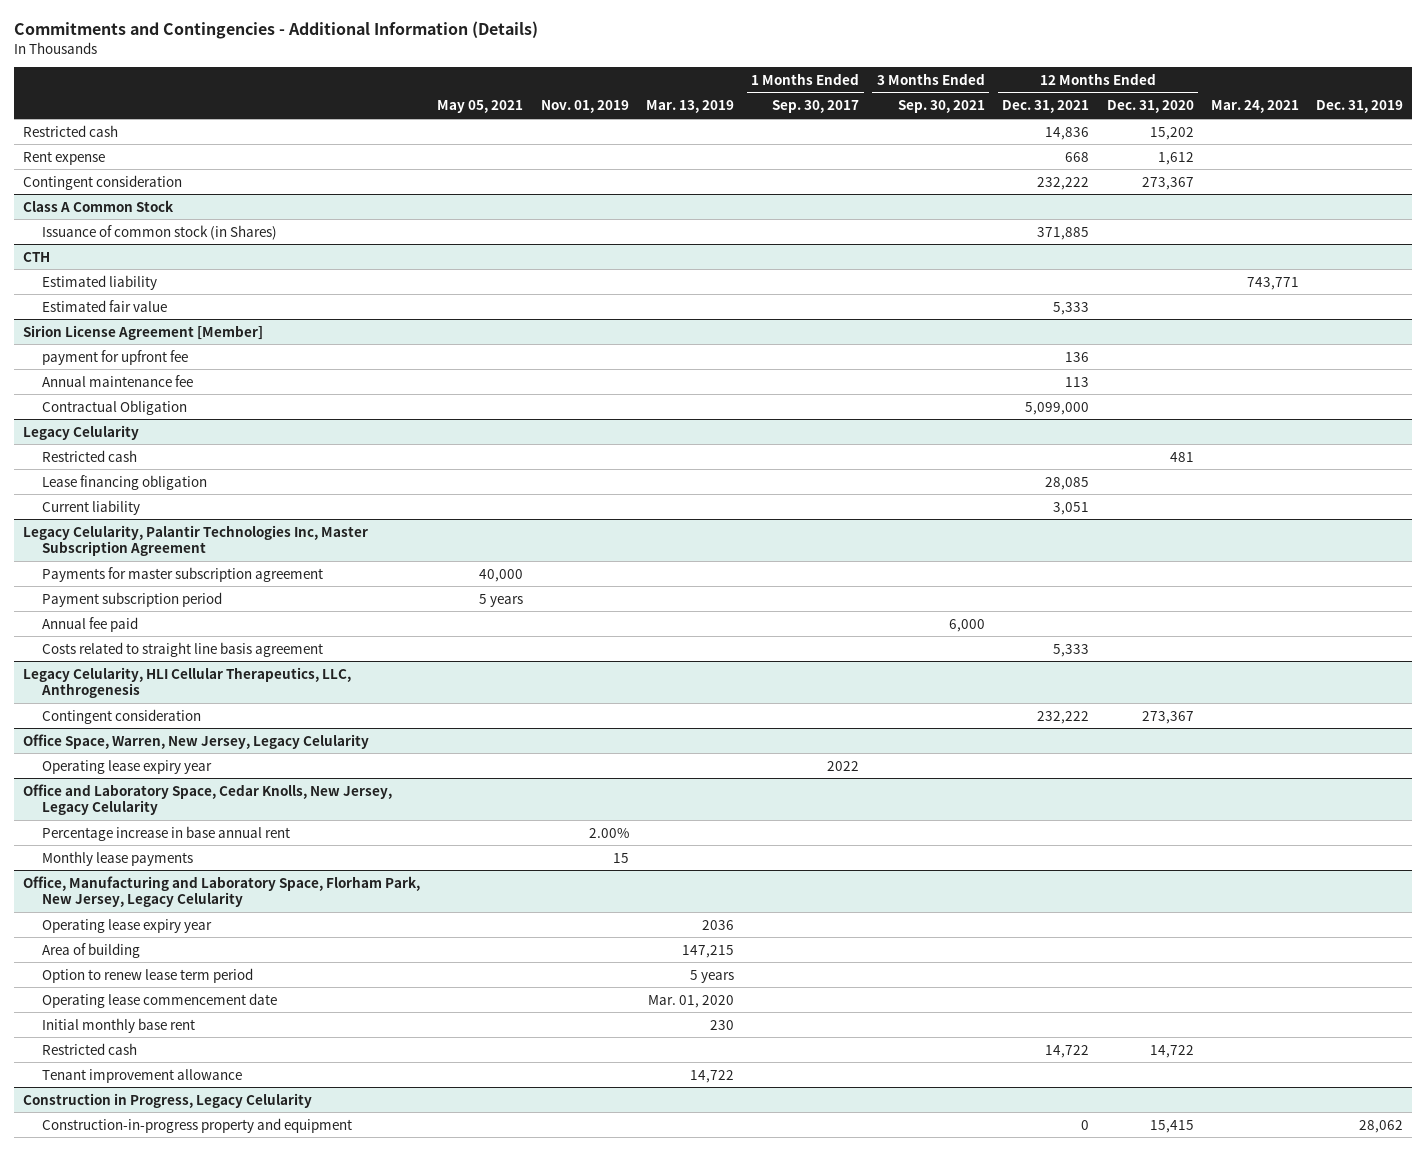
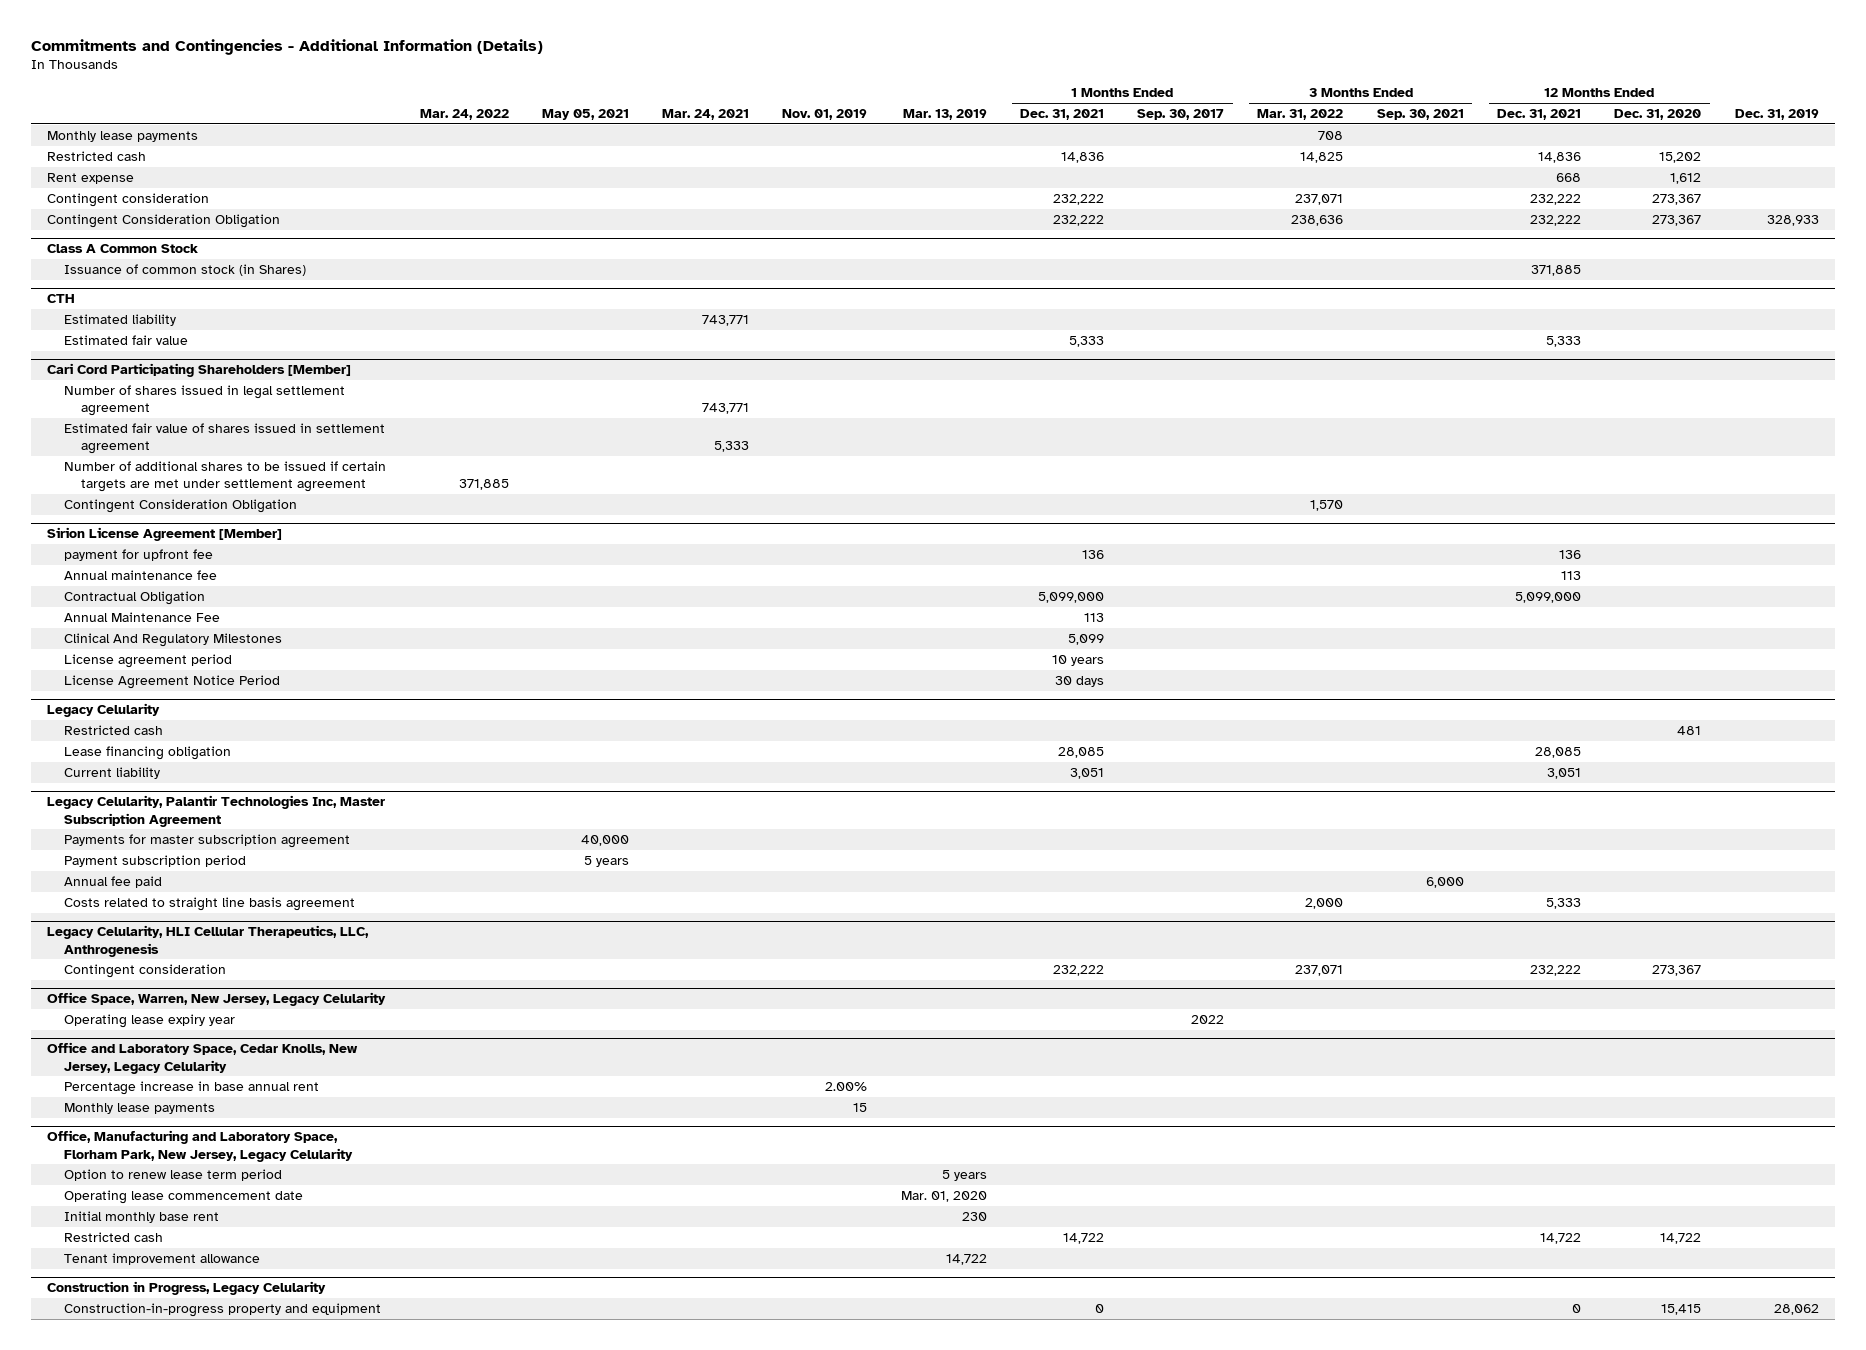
- | May 05, 2021 | Nov. 01, 2019 | Mar. 13, 2019 | 1 Months Ended Sep. 30, 2017 | 3 Months Ended Sep. 30, 2021 | 12 Months Ended Dec. 31, 2021 | 12 Months Ended Dec. 31, 2020 | Mar. 24, 2021 | Dec. 31, 2019
+ | Mar. 24, 2022 | May 05, 2021 | Mar. 24, 2021 | Nov. 01, 2019 | Mar. 13, 2019 | 1 Months Ended Dec. 31, 2021 | 1 Months Ended Sep. 30, 2017 | 3 Months Ended Mar. 31, 2022 | 3 Months Ended Sep. 30, 2021 | 12 Months Ended Dec. 31, 2021 | 12 Months Ended Dec. 31, 2020 | Dec. 31, 2019
+ Monthly lease payments | | | | | | | | 708 | | | |
+ Contingent Consideration Obligation | | | | | | 232,222 | | 238,636 | | 232,222 | 273,367 | 328,933
+ Cari Cord Participating Shareholders [Member]
+ Number of shares issued in legal settlement agreement | | | 743,771 | | | | | | | | |
+ Estimated fair value of shares issued in settlement agreement | | | 5,333 | | | | | | | | |
+ Number of additional shares to be issued if certain targets are met under settlement agreement | 371,885 | | | | | | | | | | |
+ Contingent Consideration Obligation | | | | | | | | 1,570 | | | |
@ Sirion License Agreement [Member]
+ Annual Maintenance Fee | | | | | | 113 | | | | | |
+ Clinical And Regulatory Milestones | | | | | | 5,099 | | | | | |
+ License agreement period | | | | | | 10 years | | | | | |
+ License Agreement Notice Period | | | | | | 30 days | | | | | |
@ Office, Manufacturing and Laboratory Space, Florham Park, New Jersey, Legacy Celularity
- Operating lease expiry year | | | 2036 | | | | | |
- Area of building | | | 147,215 | | | | | |

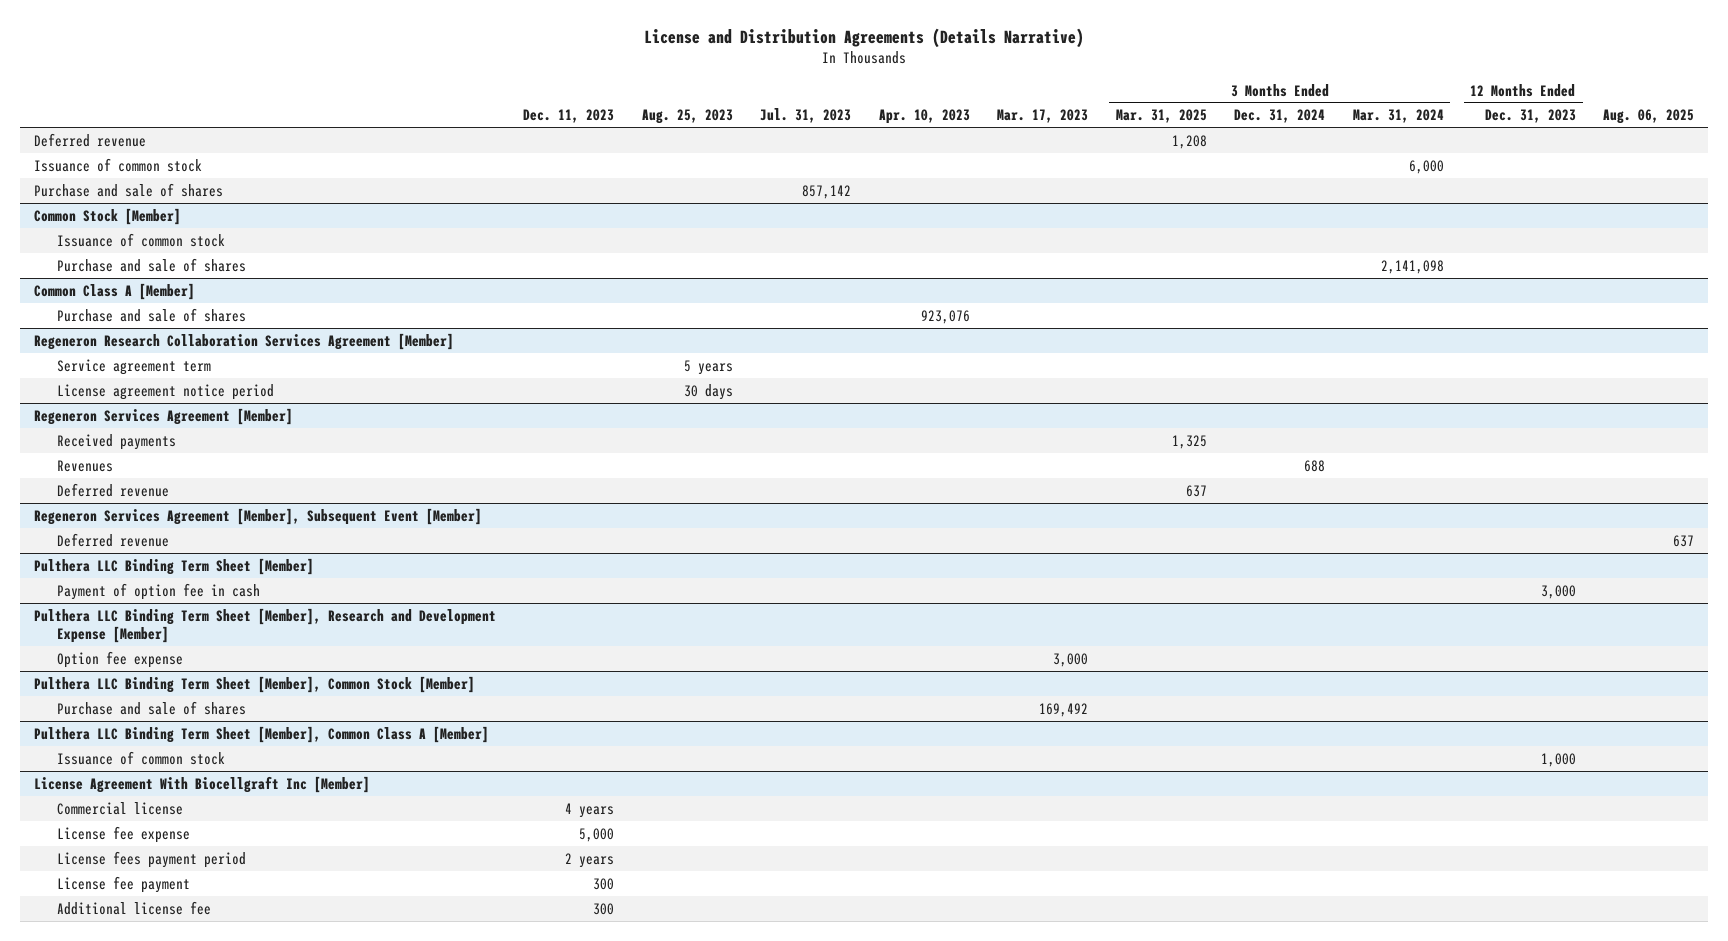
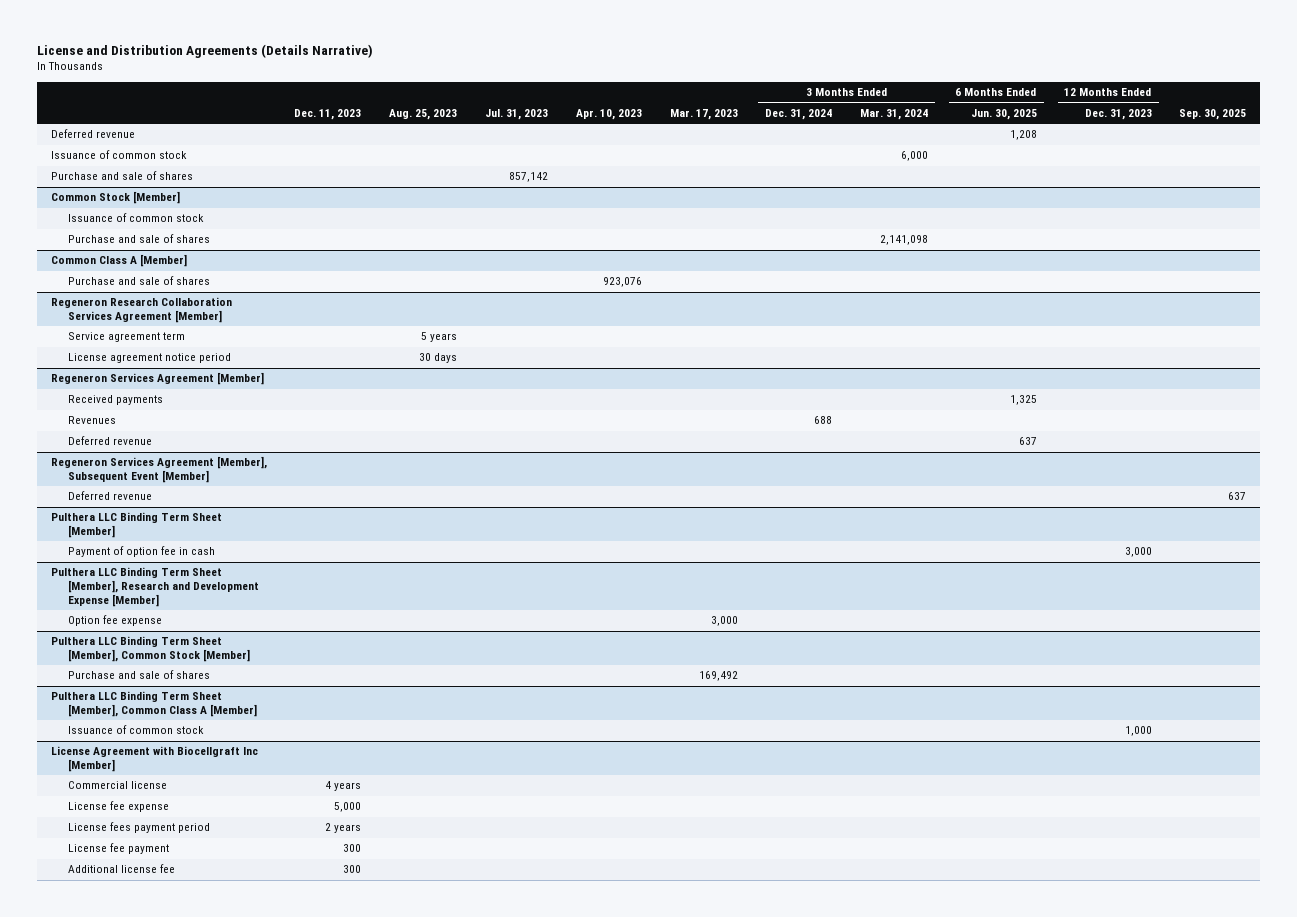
- | Dec. 11, 2023 | Aug. 25, 2023 | Jul. 31, 2023 | Apr. 10, 2023 | Mar. 17, 2023 | 3 Months Ended Mar. 31, 2025 | 3 Months Ended Dec. 31, 2024 | 3 Months Ended Mar. 31, 2024 | 12 Months Ended Dec. 31, 2023 | Aug. 06, 2025
+ | Dec. 11, 2023 | Aug. 25, 2023 | Jul. 31, 2023 | Apr. 10, 2023 | Mar. 17, 2023 | 3 Months Ended Dec. 31, 2024 | 3 Months Ended Mar. 31, 2024 | 6 Months Ended Jun. 30, 2025 | 12 Months Ended Dec. 31, 2023 | Sep. 30, 2025
- License Agreement With Biocellgraft Inc [Member]
+ License Agreement with Biocellgraft Inc [Member]

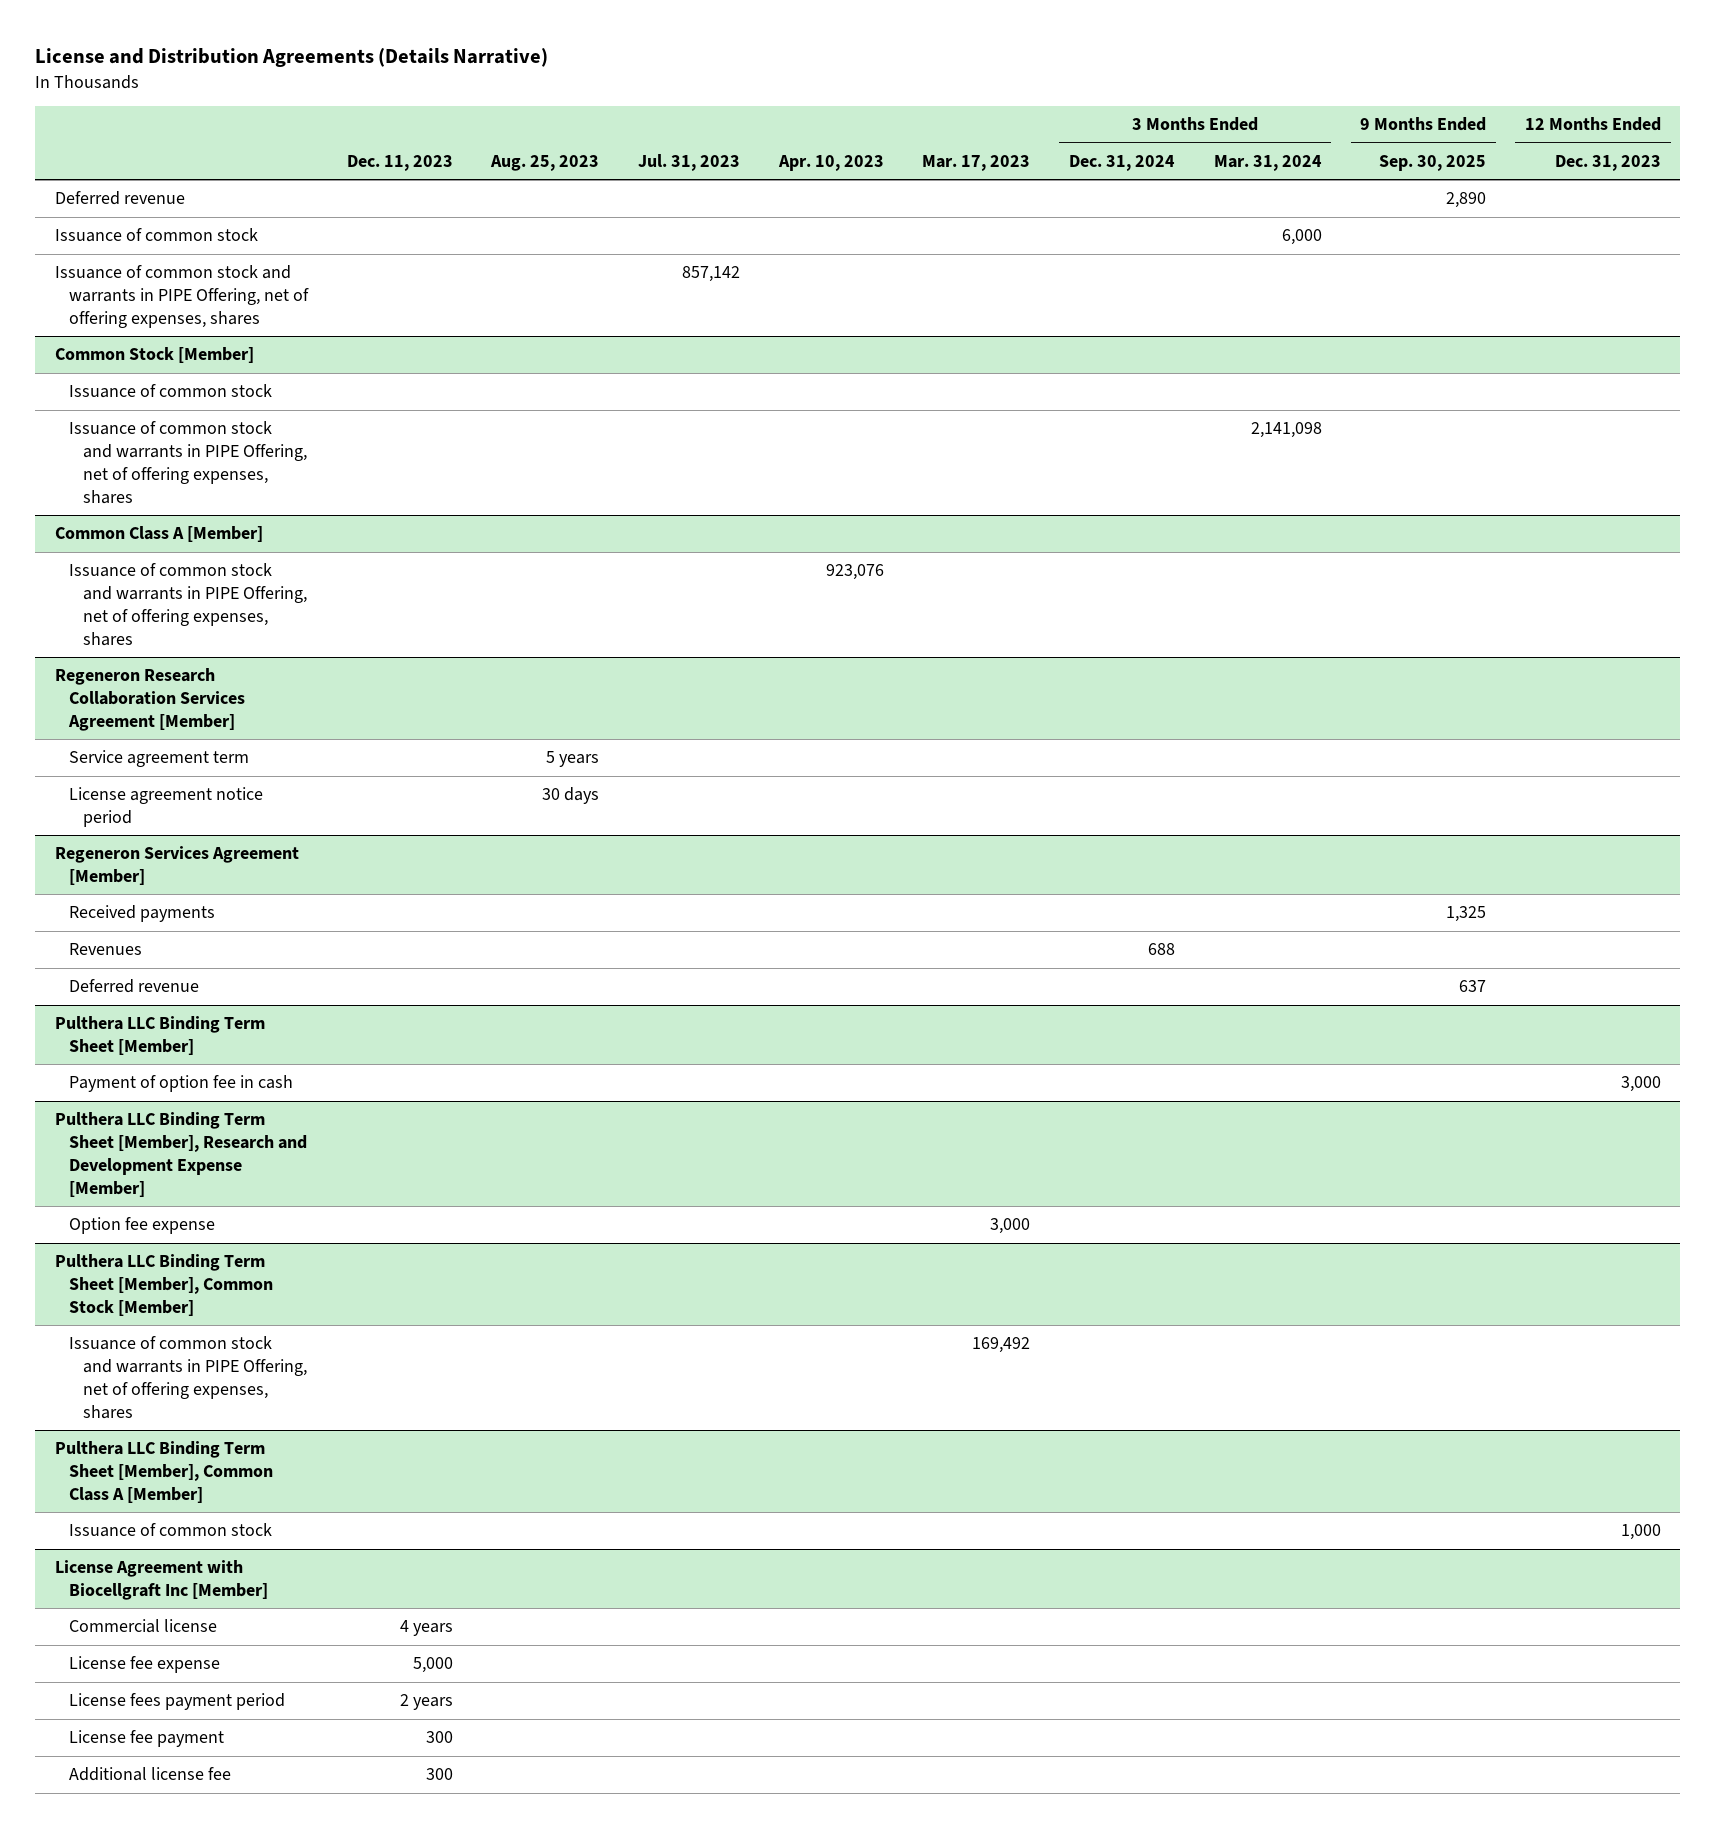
- | Dec. 11, 2023 | Aug. 25, 2023 | Jul. 31, 2023 | Apr. 10, 2023 | Mar. 17, 2023 | 3 Months Ended Dec. 31, 2024 | 3 Months Ended Mar. 31, 2024 | 6 Months Ended Jun. 30, 2025 | 12 Months Ended Dec. 31, 2023 | Sep. 30, 2025
+ | Dec. 11, 2023 | Aug. 25, 2023 | Jul. 31, 2023 | Apr. 10, 2023 | Mar. 17, 2023 | 3 Months Ended Dec. 31, 2024 | 3 Months Ended Mar. 31, 2024 | 9 Months Ended Sep. 30, 2025 | 12 Months Ended Dec. 31, 2023
- Purchase and sale of shares | | | 857,142 | | | | | | |
+ Issuance of common stock and warrants in PIPE Offering, net of offering expenses, shares | | | 857,142 | | | | | |
@ Common Stock [Member]
- Purchase and sale of shares | | | | | | | 2,141,098 | | |
+ Issuance of common stock and warrants in PIPE Offering, net of offering expenses, shares | | | | | | | 2,141,098 | |
@ Common Class A [Member]
- Purchase and sale of shares | | | | 923,076 | | | | | |
+ Issuance of common stock and warrants in PIPE Offering, net of offering expenses, shares | | | | 923,076 | | | | |
- Regeneron Services Agreement [Member], Subsequent Event [Member]
- Deferred revenue | | | | | | | | | | 637
@ Pulthera LLC Binding Term Sheet [Member], Common Stock [Member]
- Purchase and sale of shares | | | | | 169,492 | | | | |
+ Issuance of common stock and warrants in PIPE Offering, net of offering expenses, shares | | | | | 169,492 | | | |

